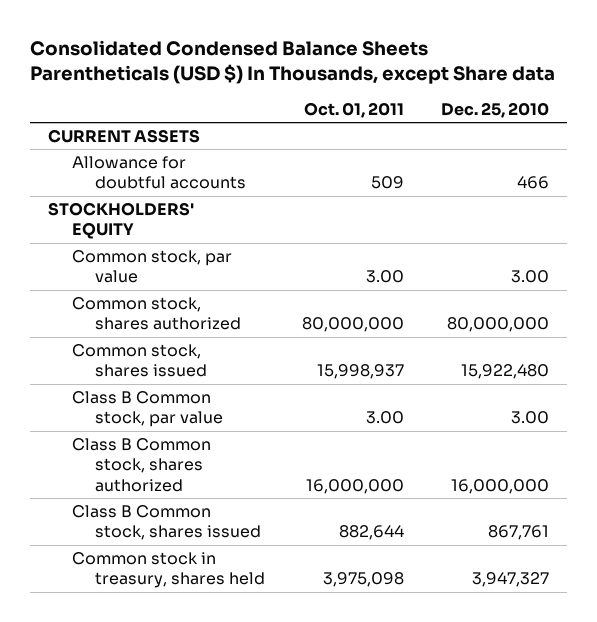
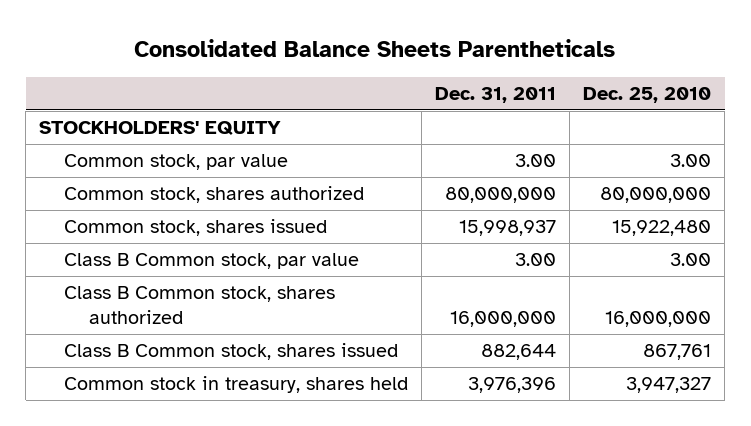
- Consolidated Condensed Balance Sheets Parentheticals (USD $) In Thousands, except Share data
+ Consolidated Balance Sheets Parentheticals
- | Oct. 01, 2011 | Dec. 25, 2010
+ | Dec. 31, 2011 | Dec. 25, 2010
- CURRENT ASSETS
- Allowance for doubtful accounts | 509 | 466

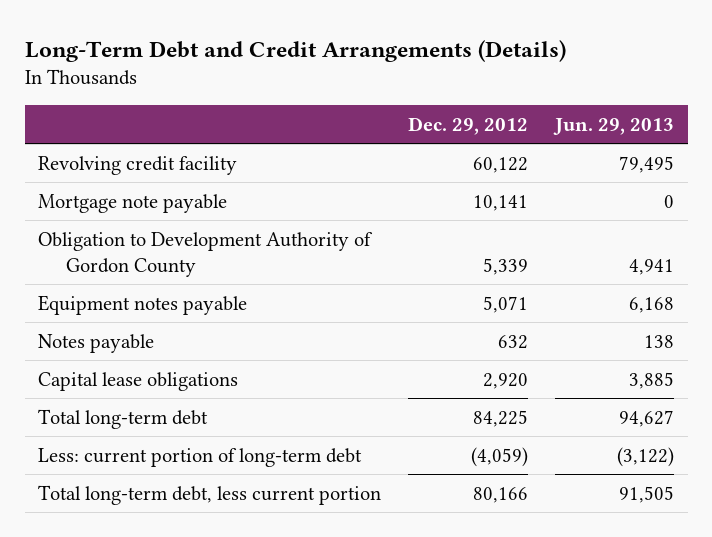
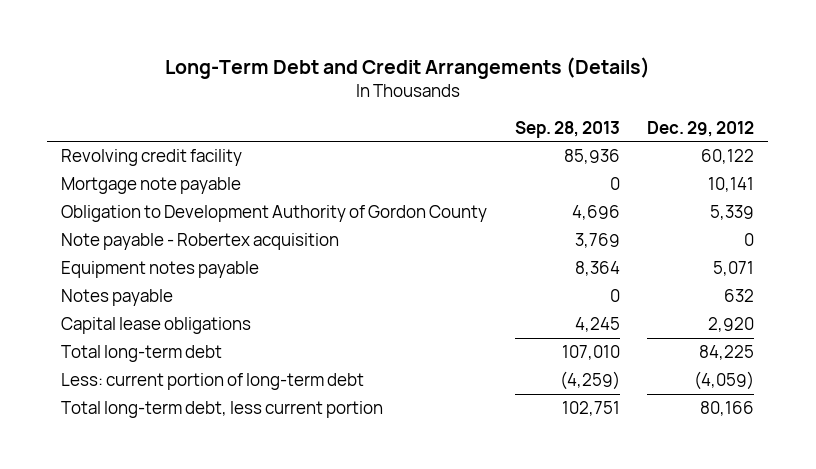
- | Dec. 29, 2012 | Jun. 29, 2013
+ | Sep. 28, 2013 | Dec. 29, 2012
+ Note payable - Robertex acquisition | 3,769 | 0

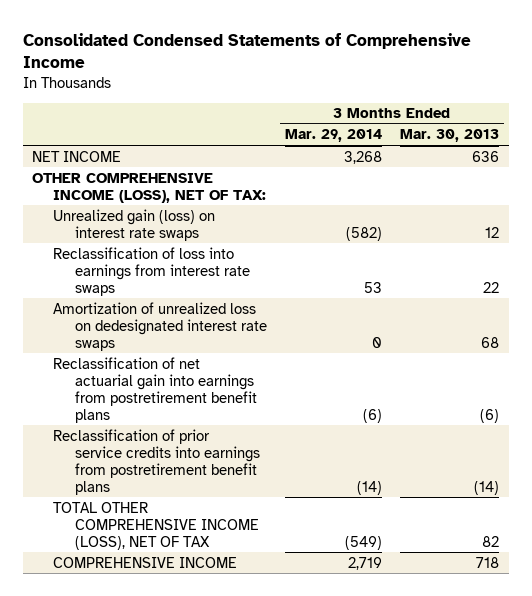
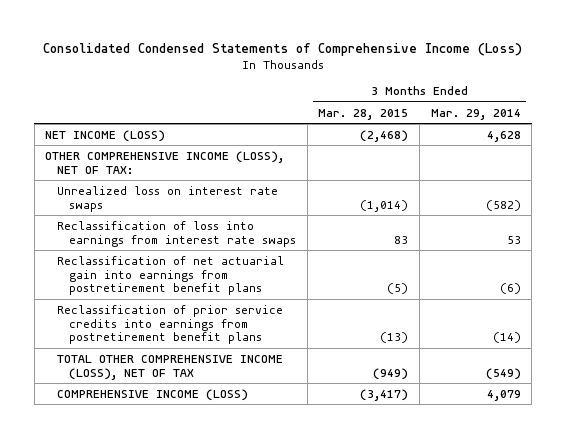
- Consolidated Condensed Statements of Comprehensive Income
+ Consolidated Condensed Statements of Comprehensive Income (Loss)
- | 3 Months Ended Mar. 29, 2014 | 3 Months Ended Mar. 30, 2013
+ | 3 Months Ended Mar. 28, 2015 | 3 Months Ended Mar. 29, 2014
- NET INCOME | 3,268 | 636
+ NET INCOME (LOSS) | (2,468) | 4,628
- Unrealized gain (loss) on interest rate swaps | (582) | 12
+ Unrealized loss on interest rate swaps | (1,014) | (582)
- Amortization of unrealized loss on dedesignated interest rate swaps | 0 | 68
- COMPREHENSIVE INCOME | 2,719 | 718
+ COMPREHENSIVE INCOME (LOSS) | (3,417) | 4,079

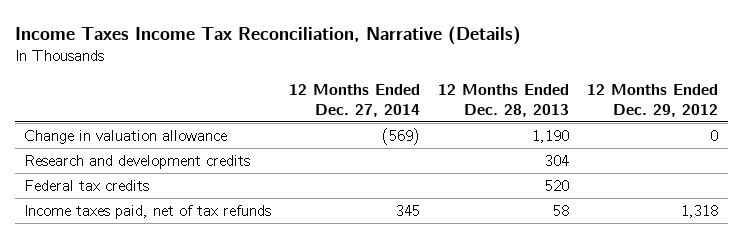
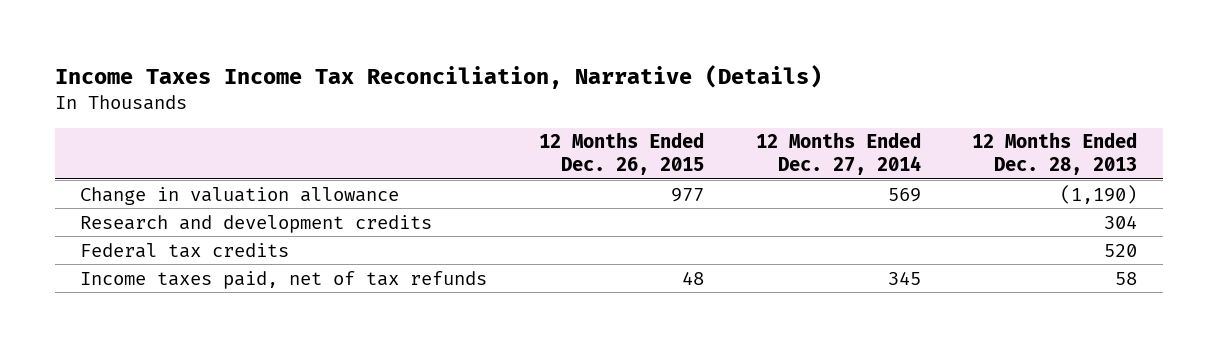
- | 12 Months Ended Dec. 27, 2014 | 12 Months Ended Dec. 28, 2013 | 12 Months Ended Dec. 29, 2012
+ | 12 Months Ended Dec. 26, 2015 | 12 Months Ended Dec. 27, 2014 | 12 Months Ended Dec. 28, 2013
- Change in valuation allowance | (569) | 1,190 | 0
+ Change in valuation allowance | 977 | 569 | (1,190)

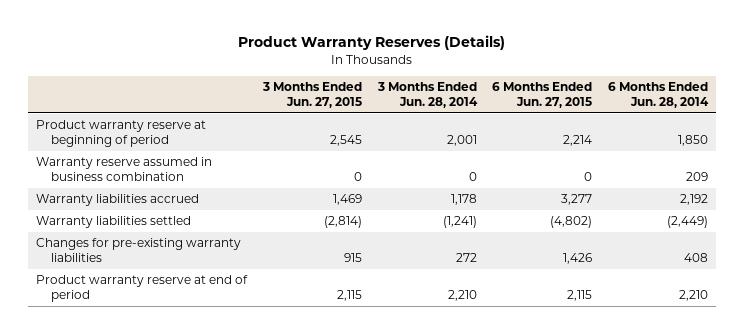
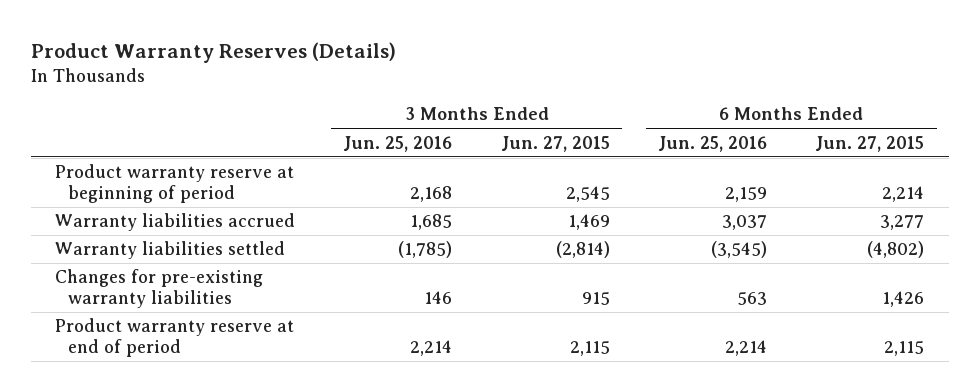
- | 3 Months Ended Jun. 27, 2015 | 3 Months Ended Jun. 28, 2014 | 6 Months Ended Jun. 27, 2015 | 6 Months Ended Jun. 28, 2014
+ | 3 Months Ended Jun. 25, 2016 | 3 Months Ended Jun. 27, 2015 | 6 Months Ended Jun. 25, 2016 | 6 Months Ended Jun. 27, 2015
- Warranty reserve assumed in business combination | 0 | 0 | 0 | 209

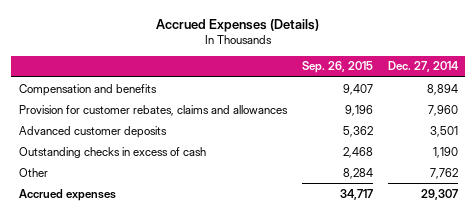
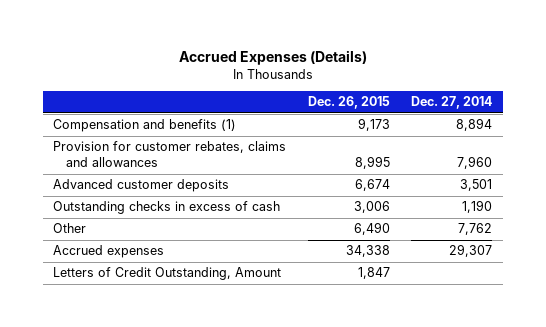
- | Sep. 26, 2015 | Dec. 27, 2014
+ | Dec. 26, 2015 | Dec. 27, 2014
- Compensation and benefits | 9,407 | 8,894
+ Compensation and benefits (1) | 9,173 | 8,894
+ Letters of Credit Outstanding, Amount | 1,847 |

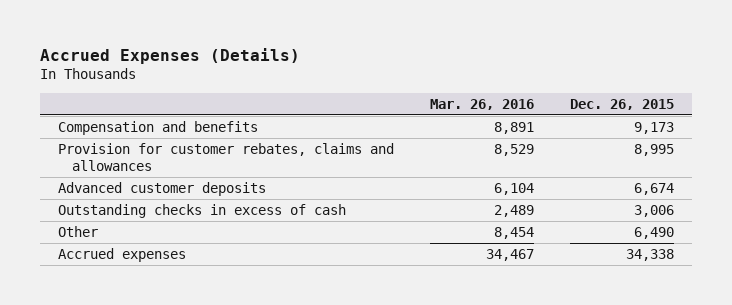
- | Dec. 26, 2015 | Dec. 27, 2014
+ | Mar. 26, 2016 | Dec. 26, 2015
- Compensation and benefits (1) | 9,173 | 8,894
+ Compensation and benefits | 8,891 | 9,173
- Letters of Credit Outstanding, Amount | 1,847 |

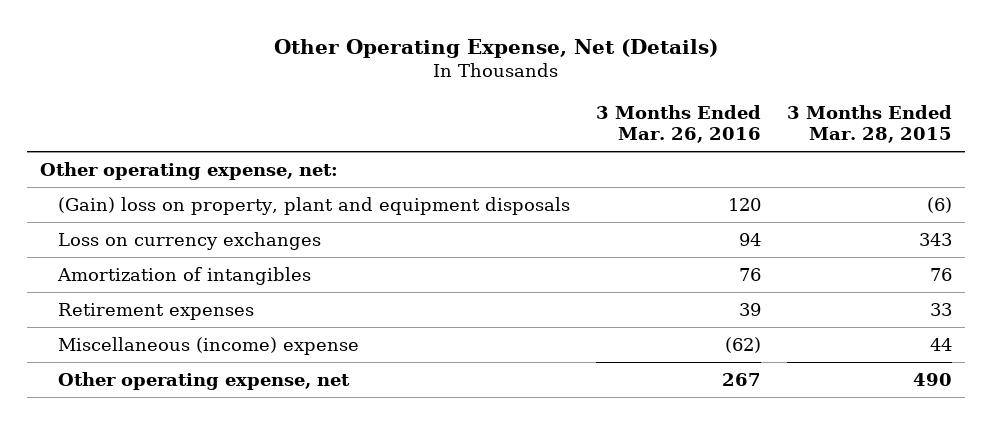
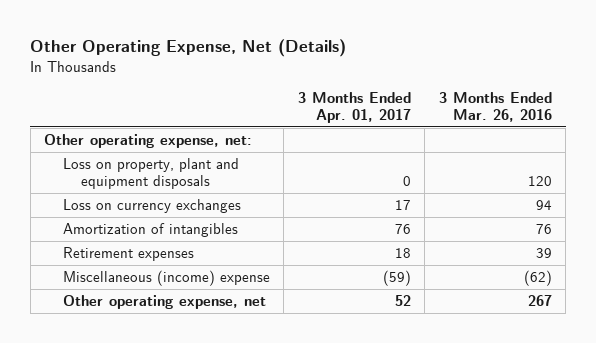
- | 3 Months Ended Mar. 26, 2016 | 3 Months Ended Mar. 28, 2015
+ | 3 Months Ended Apr. 01, 2017 | 3 Months Ended Mar. 26, 2016
- (Gain) loss on property, plant and equipment disposals | 120 | (6)
+ Loss on property, plant and equipment disposals | 0 | 120

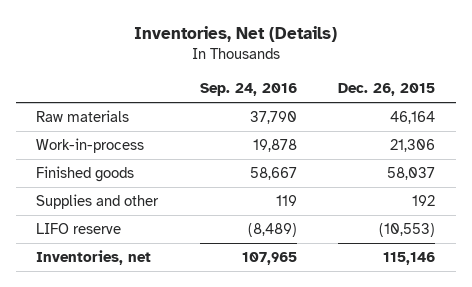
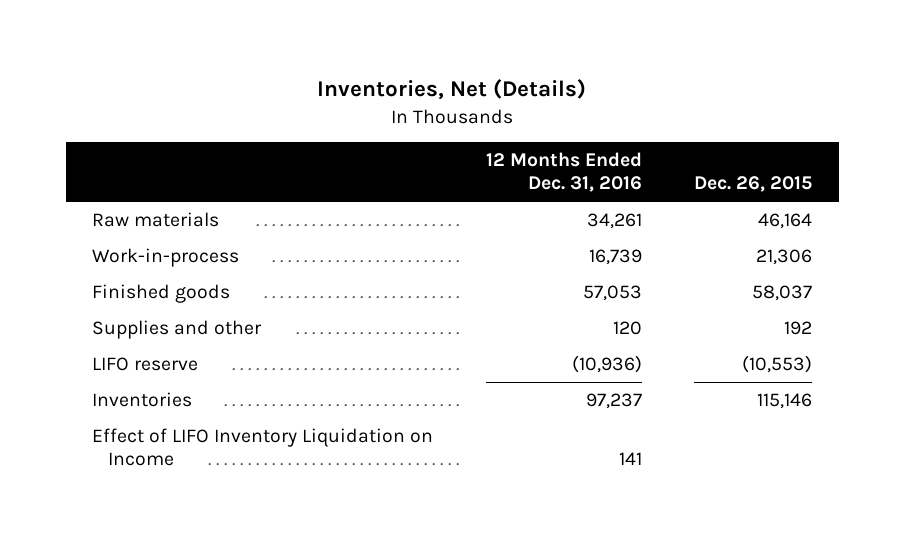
- | Sep. 24, 2016 | Dec. 26, 2015
+ | 12 Months Ended Dec. 31, 2016 | Dec. 26, 2015
- Inventories, net | 107,965 | 115,146
+ Inventories | 97,237 | 115,146
+ Effect of LIFO Inventory Liquidation on Income | 141 |

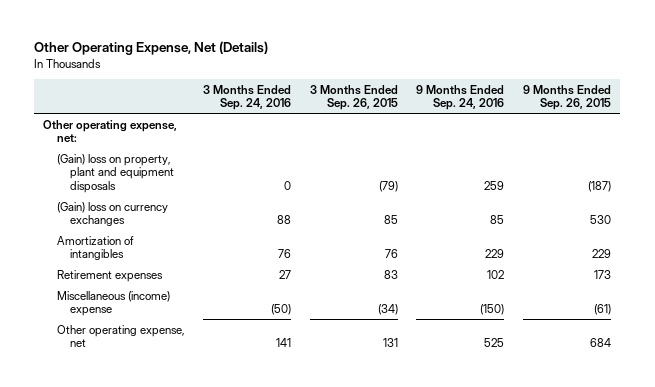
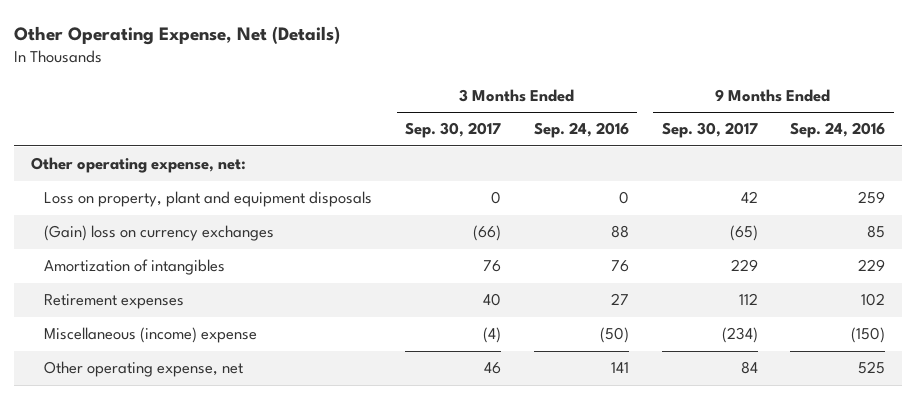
- | 3 Months Ended Sep. 24, 2016 | 3 Months Ended Sep. 26, 2015 | 9 Months Ended Sep. 24, 2016 | 9 Months Ended Sep. 26, 2015
+ | 3 Months Ended Sep. 30, 2017 | 3 Months Ended Sep. 24, 2016 | 9 Months Ended Sep. 30, 2017 | 9 Months Ended Sep. 24, 2016
- (Gain) loss on property, plant and equipment disposals | 0 | (79) | 259 | (187)
+ Loss on property, plant and equipment disposals | 0 | 0 | 42 | 259

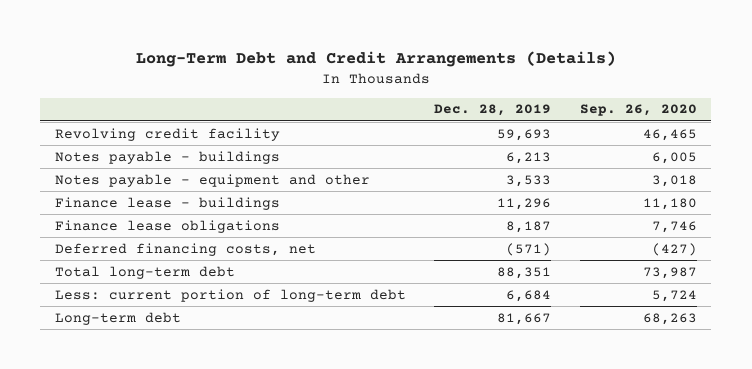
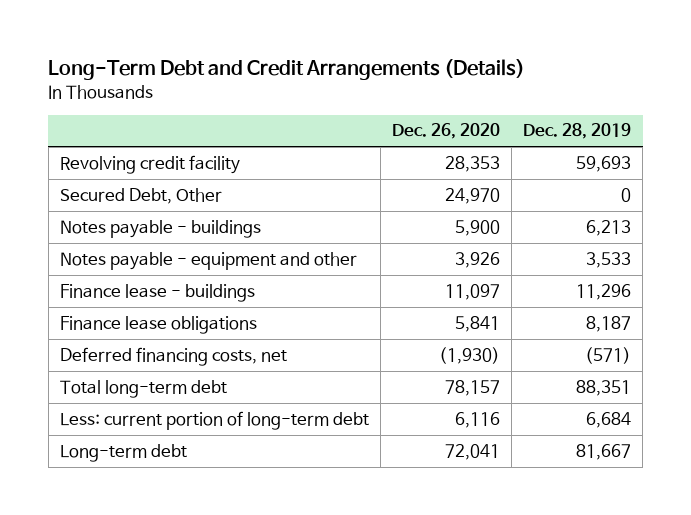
- | Dec. 28, 2019 | Sep. 26, 2020
+ | Dec. 26, 2020 | Dec. 28, 2019
+ Secured Debt, Other | 24,970 | 0

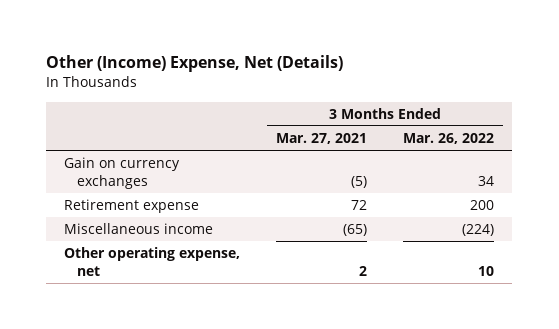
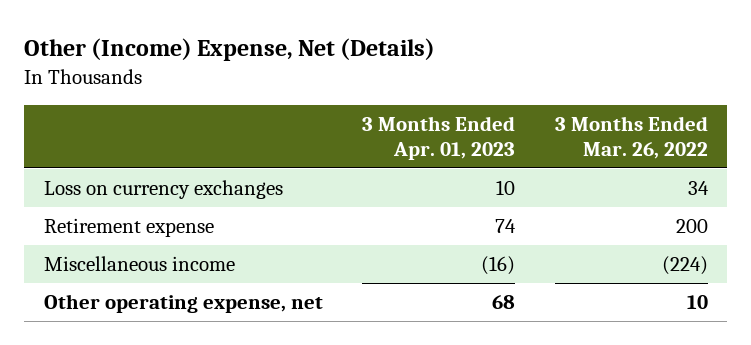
- | 3 Months Ended Mar. 27, 2021 | 3 Months Ended Mar. 26, 2022
+ | 3 Months Ended Apr. 01, 2023 | 3 Months Ended Mar. 26, 2022
- Gain on currency exchanges | (5) | 34
+ Loss on currency exchanges | 10 | 34

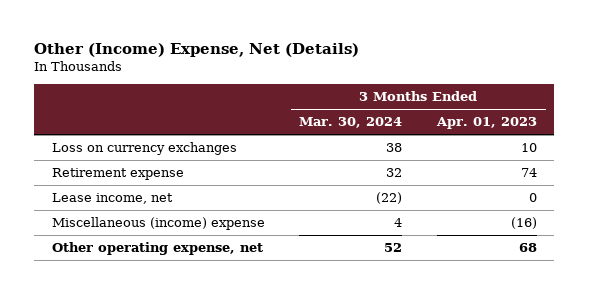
- | 3 Months Ended Apr. 01, 2023 | 3 Months Ended Mar. 26, 2022
+ | 3 Months Ended Mar. 30, 2024 | 3 Months Ended Apr. 01, 2023
- Miscellaneous income | (16) | (224)
+ Lease income, net | (22) | 0
+ Miscellaneous (income) expense | 4 | (16)

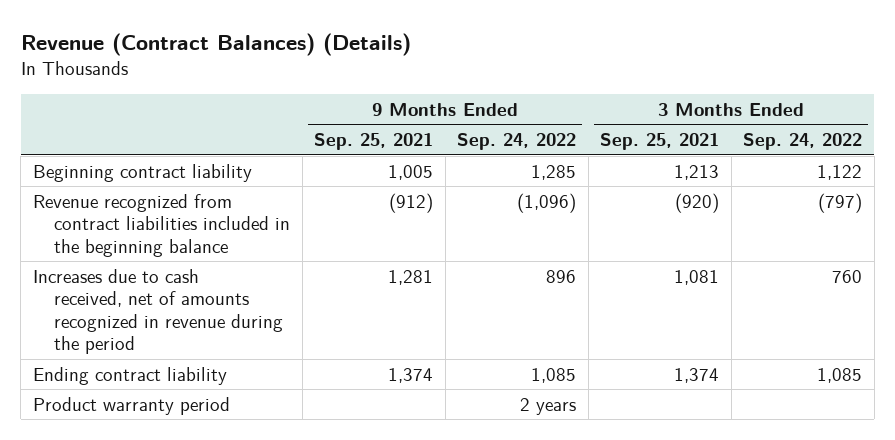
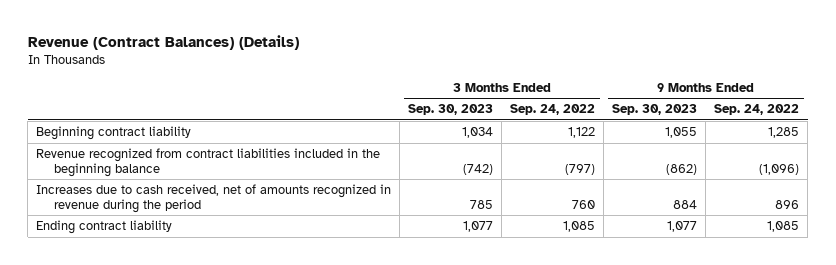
- | 9 Months Ended Sep. 25, 2021 | 9 Months Ended Sep. 24, 2022 | 3 Months Ended Sep. 25, 2021 | 3 Months Ended Sep. 24, 2022
+ | 3 Months Ended Sep. 30, 2023 | 3 Months Ended Sep. 24, 2022 | 9 Months Ended Sep. 30, 2023 | 9 Months Ended Sep. 24, 2022
- Product warranty period | | 2 years | |

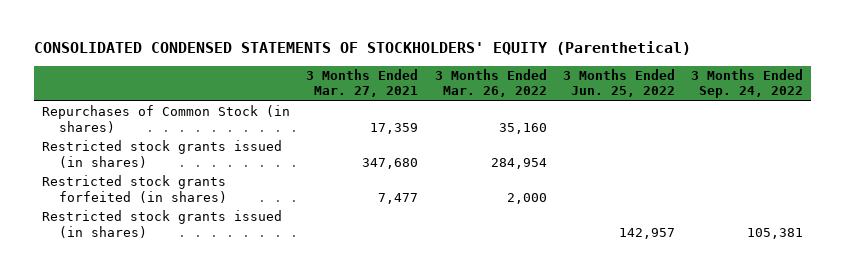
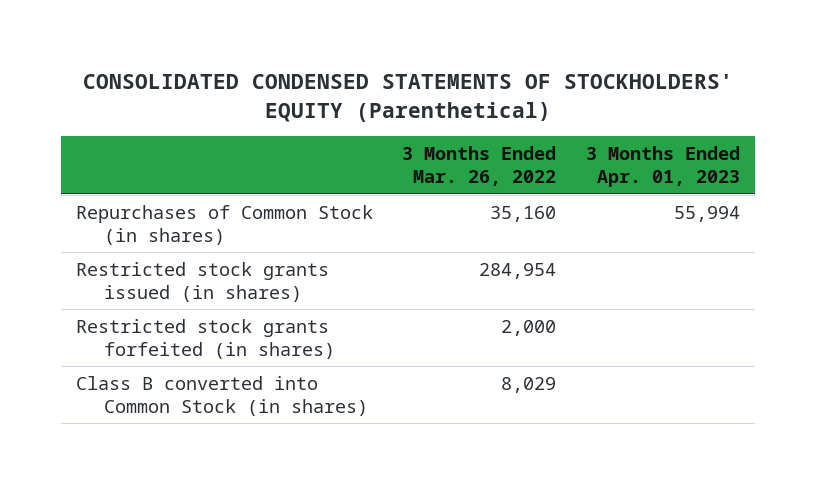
- | 3 Months Ended Mar. 27, 2021 | 3 Months Ended Mar. 26, 2022 | 3 Months Ended Jun. 25, 2022 | 3 Months Ended Sep. 24, 2022
+ | 3 Months Ended Mar. 26, 2022 | 3 Months Ended Apr. 01, 2023
- Restricted stock grants issued (in shares) | | | 142,957 | 105,381
+ Class B converted into Common Stock (in shares) | 8,029 |

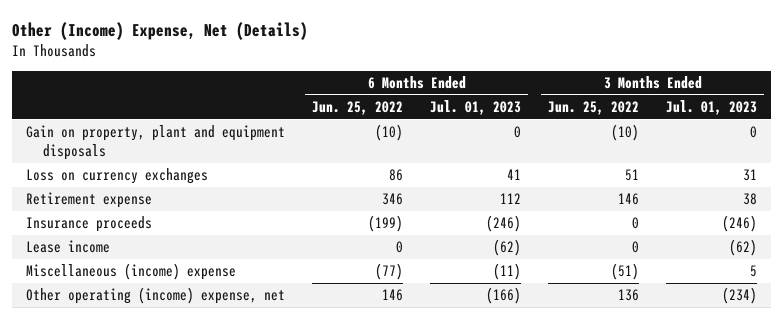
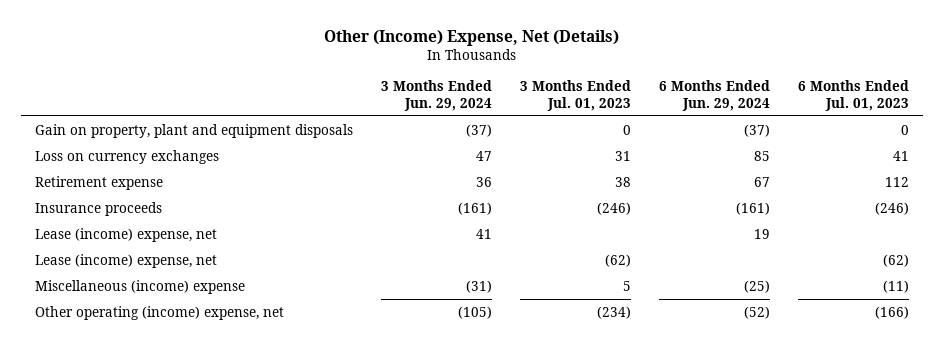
- | 6 Months Ended Jun. 25, 2022 | 6 Months Ended Jul. 01, 2023 | 3 Months Ended Jun. 25, 2022 | 3 Months Ended Jul. 01, 2023
+ | 3 Months Ended Jun. 29, 2024 | 3 Months Ended Jul. 01, 2023 | 6 Months Ended Jun. 29, 2024 | 6 Months Ended Jul. 01, 2023
- Lease income | 0 | (62) | 0 | (62)
+ Lease (income) expense, net | 41 | | 19 |
+ Lease (income) expense, net | | (62) | | (62)

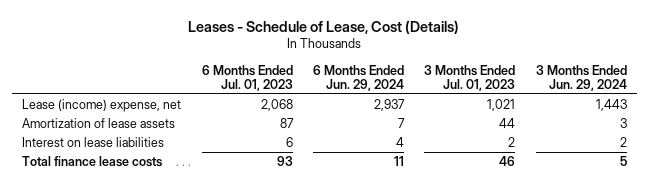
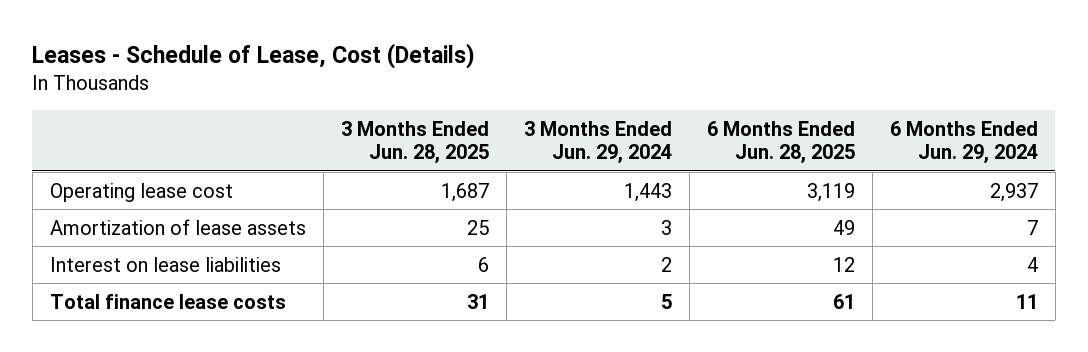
- | 6 Months Ended Jul. 01, 2023 | 6 Months Ended Jun. 29, 2024 | 3 Months Ended Jul. 01, 2023 | 3 Months Ended Jun. 29, 2024
+ | 3 Months Ended Jun. 28, 2025 | 3 Months Ended Jun. 29, 2024 | 6 Months Ended Jun. 28, 2025 | 6 Months Ended Jun. 29, 2024
- Lease (income) expense, net | 2,068 | 2,937 | 1,021 | 1,443
+ Operating lease cost | 1,687 | 1,443 | 3,119 | 2,937

